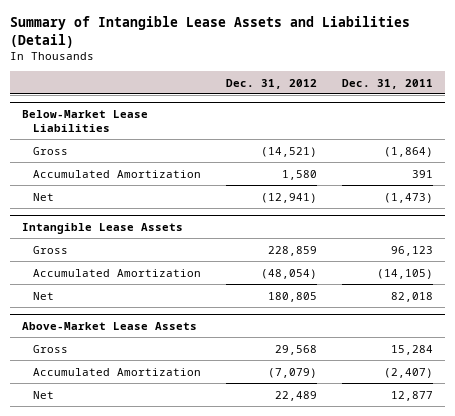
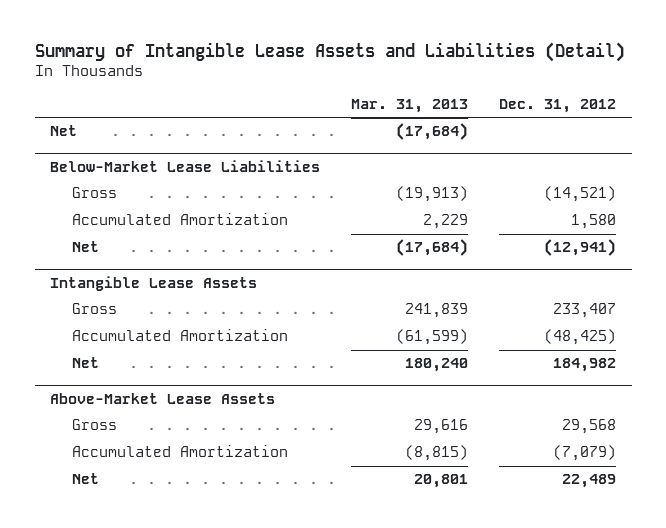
- | Dec. 31, 2012 | Dec. 31, 2011
+ | Mar. 31, 2013 | Dec. 31, 2012
+ Net | (17,684) |
@ Intangible Lease Assets
- Gross | 228,859 | 96,123
- Accumulated Amortization | (48,054) | (14,105)
- Net | 180,805 | 82,018
+ Gross | 241,839 | 233,407
+ Accumulated Amortization | (61,599) | (48,425)
+ Net | 180,240 | 184,982

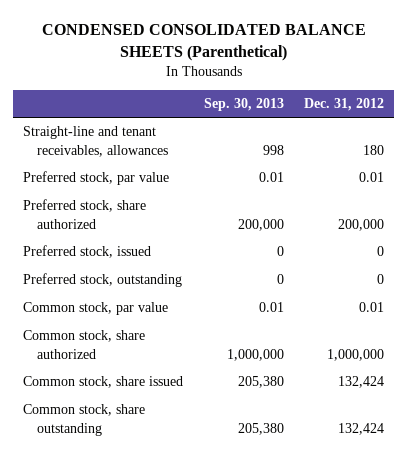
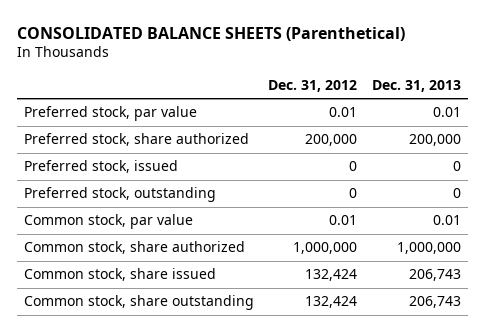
- CONDENSED CONSOLIDATED BALANCE SHEETS (Parenthetical)
+ CONSOLIDATED BALANCE SHEETS (Parenthetical)
- | Sep. 30, 2013 | Dec. 31, 2012
+ | Dec. 31, 2012 | Dec. 31, 2013
- Straight-line and tenant receivables, allowances | 998 | 180

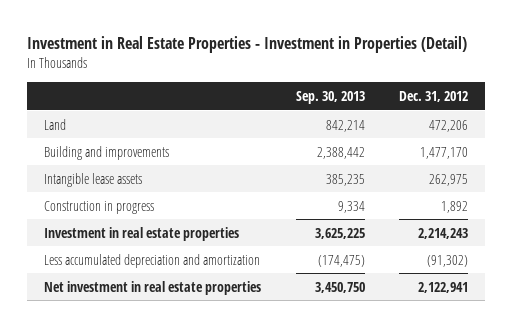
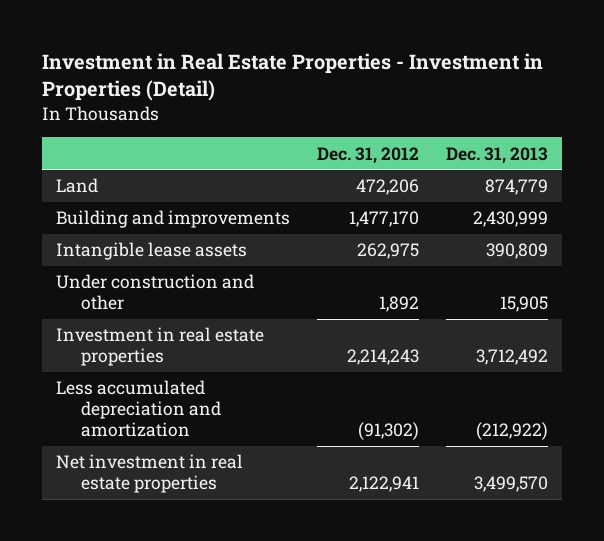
- | Sep. 30, 2013 | Dec. 31, 2012
+ | Dec. 31, 2012 | Dec. 31, 2013
- Construction in progress | 9,334 | 1,892
+ Under construction and other | 1,892 | 15,905

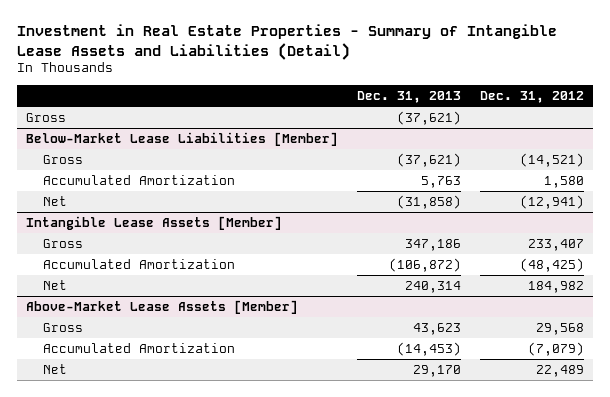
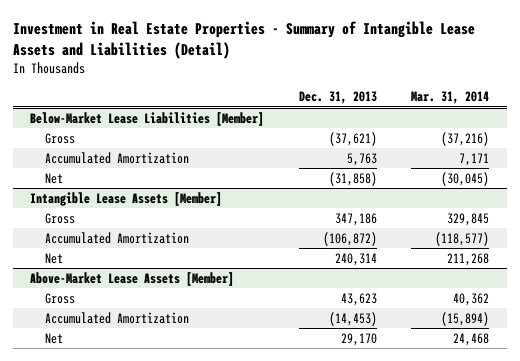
- | Dec. 31, 2013 | Dec. 31, 2012
+ | Dec. 31, 2013 | Mar. 31, 2014
- Gross | (37,621) |

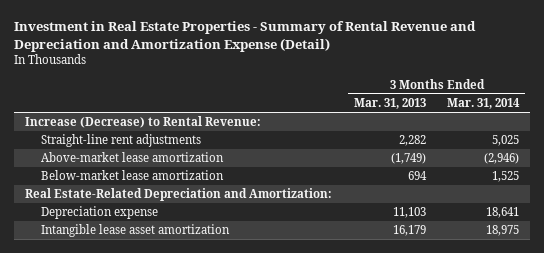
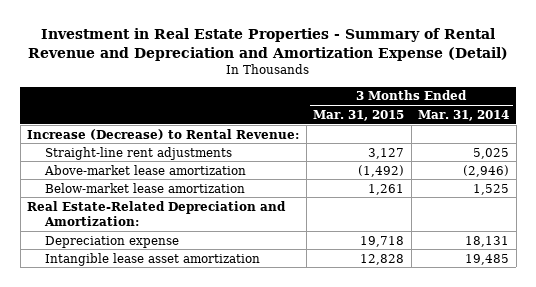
- | 3 Months Ended Mar. 31, 2013 | 3 Months Ended Mar. 31, 2014
+ | 3 Months Ended Mar. 31, 2015 | 3 Months Ended Mar. 31, 2014
- Depreciation expense | 11,103 | 18,641
- Intangible lease asset amortization | 16,179 | 18,975
+ Depreciation expense | 19,718 | 18,131
+ Intangible lease asset amortization | 12,828 | 19,485

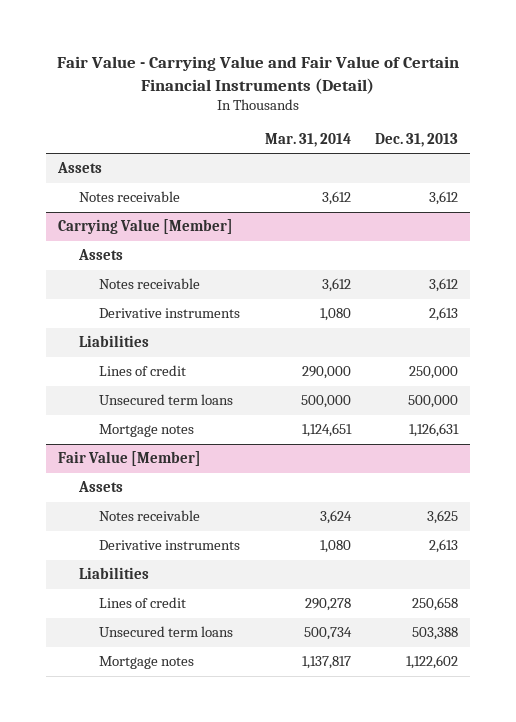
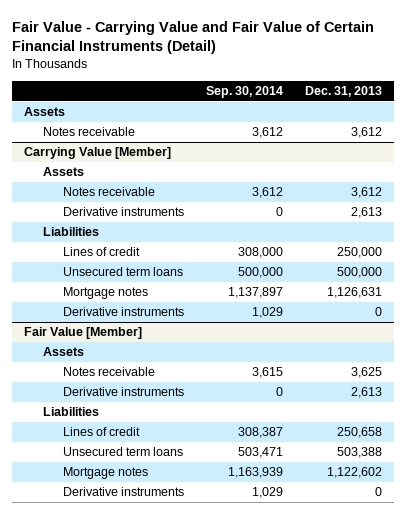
- | Mar. 31, 2014 | Dec. 31, 2013
+ | Sep. 30, 2014 | Dec. 31, 2013
@ Carrying Value [Member]
+ Derivative instruments | 1,029 | 0
@ Fair Value [Member]
+ Derivative instruments | 1,029 | 0

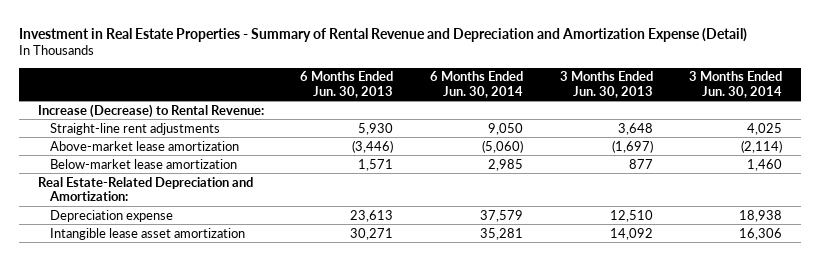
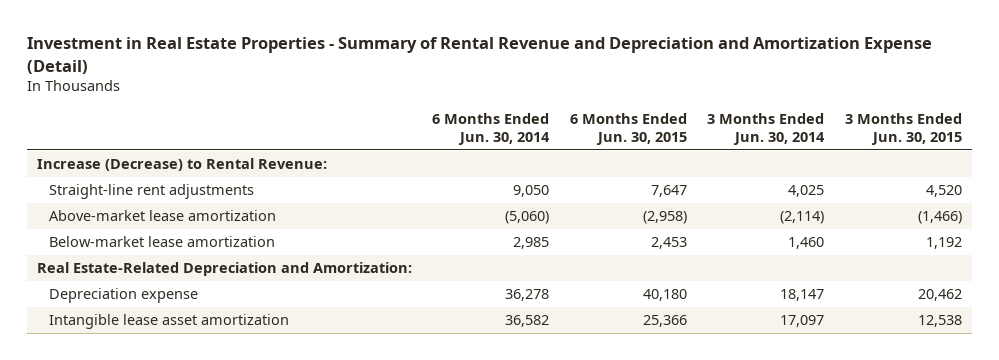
- | 6 Months Ended Jun. 30, 2013 | 6 Months Ended Jun. 30, 2014 | 3 Months Ended Jun. 30, 2013 | 3 Months Ended Jun. 30, 2014
+ | 6 Months Ended Jun. 30, 2014 | 6 Months Ended Jun. 30, 2015 | 3 Months Ended Jun. 30, 2014 | 3 Months Ended Jun. 30, 2015
- Depreciation expense | 23,613 | 37,579 | 12,510 | 18,938
- Intangible lease asset amortization | 30,271 | 35,281 | 14,092 | 16,306
+ Depreciation expense | 36,278 | 40,180 | 18,147 | 20,462
+ Intangible lease asset amortization | 36,582 | 25,366 | 17,097 | 12,538

